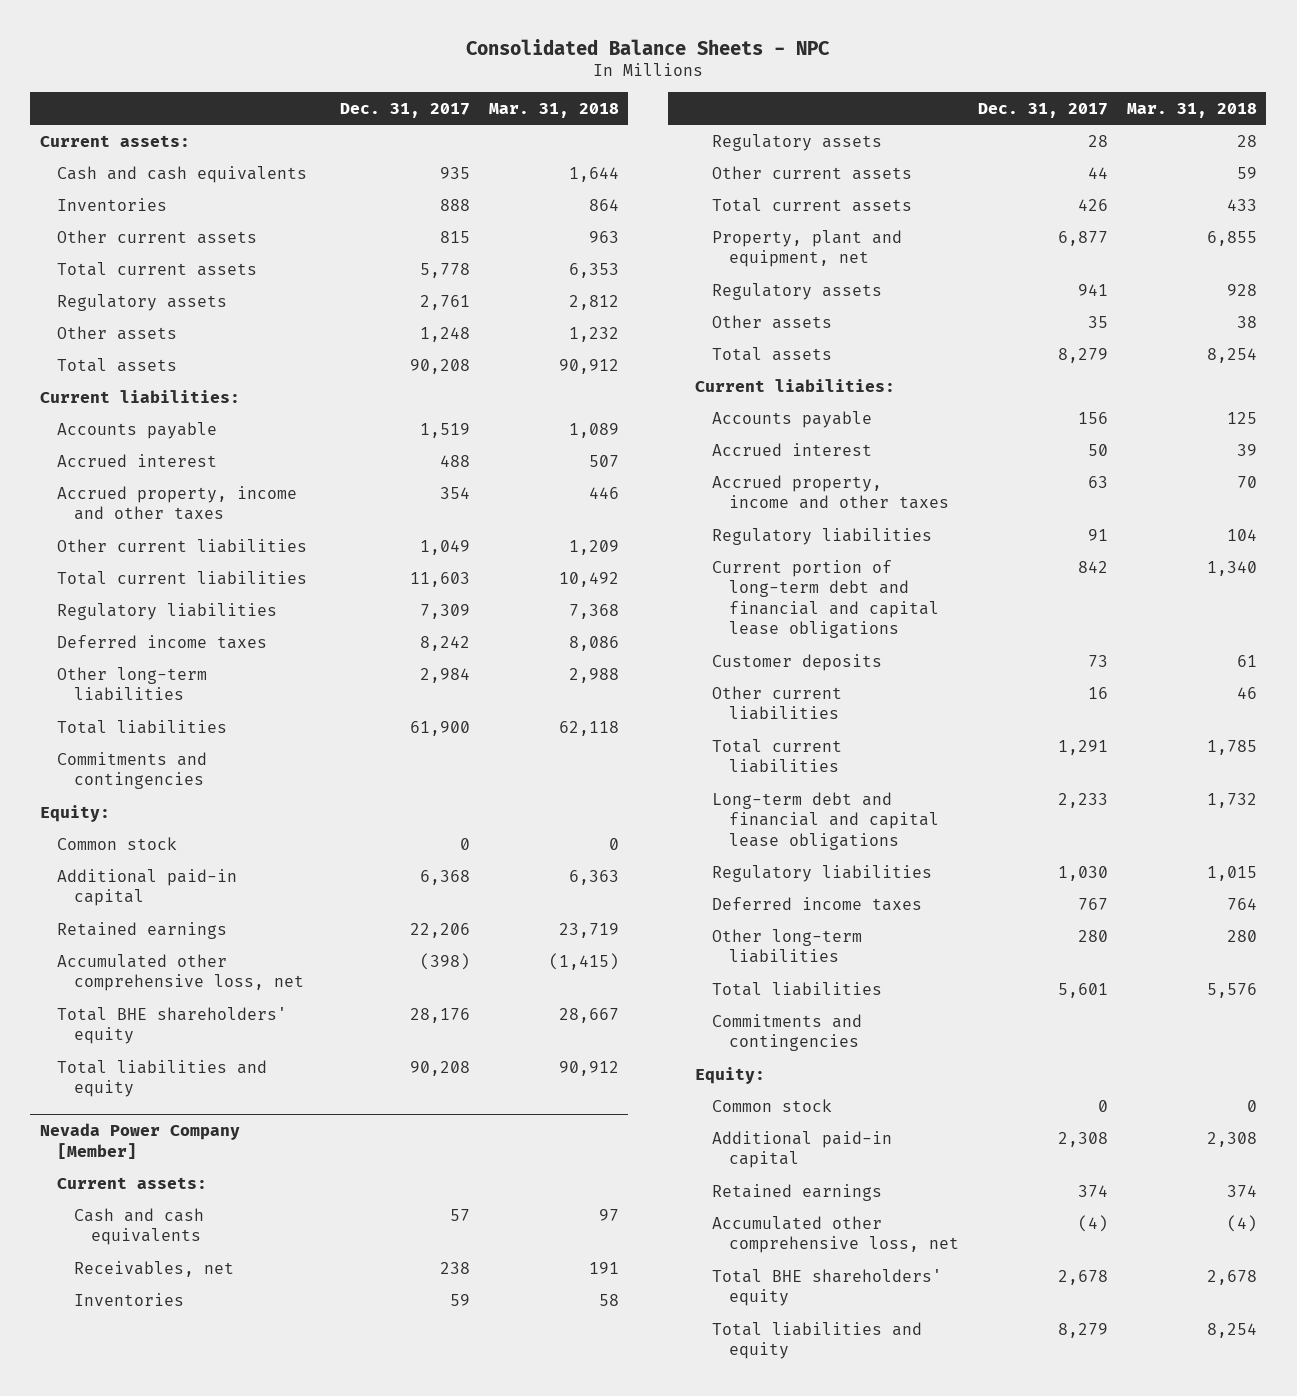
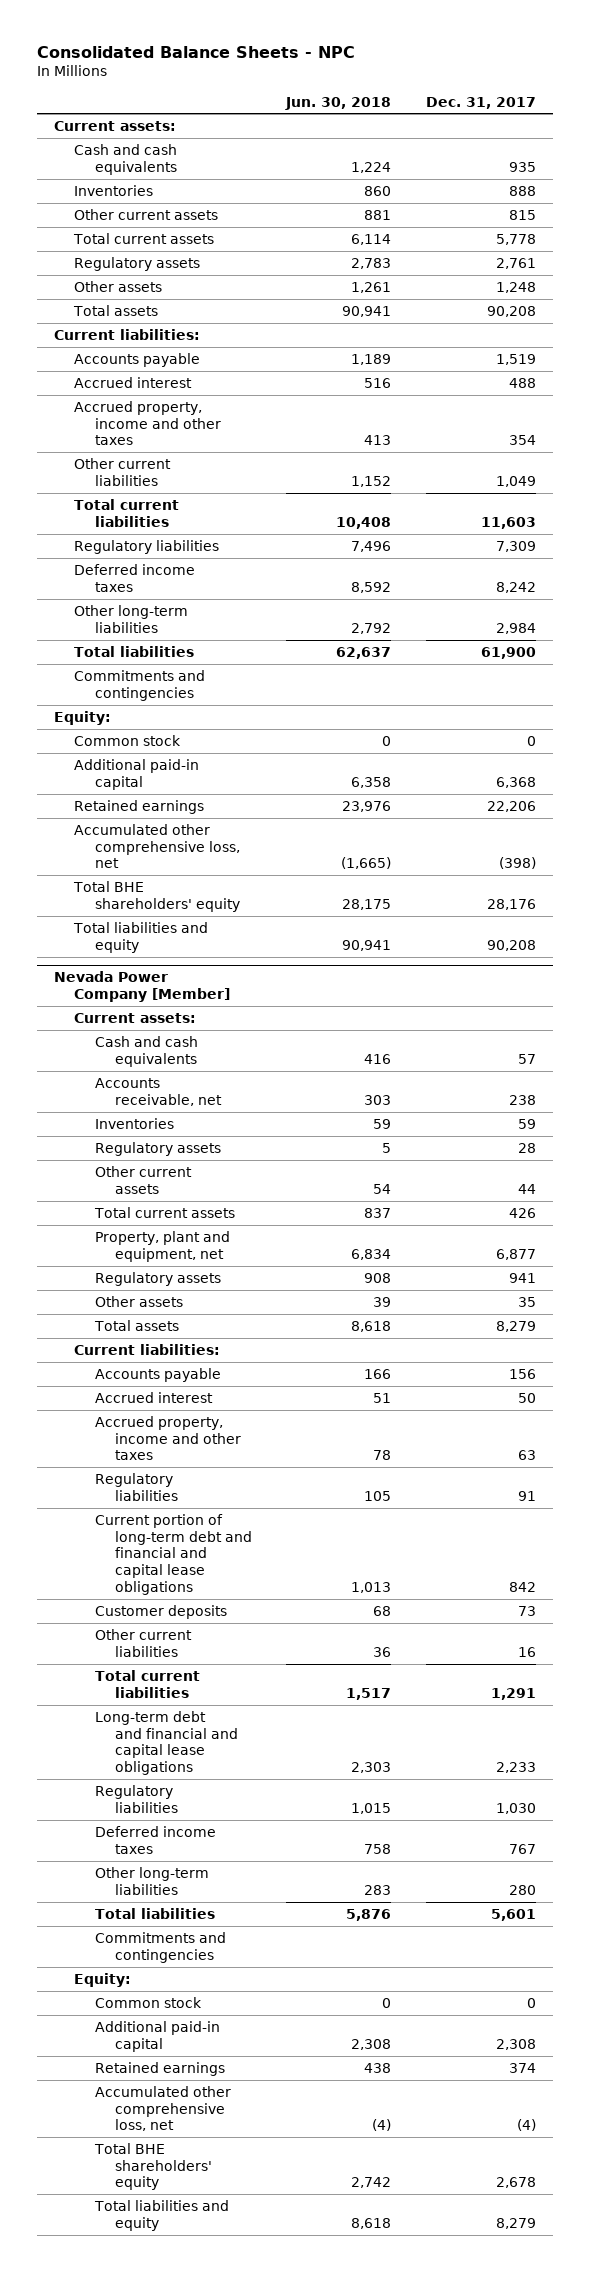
- | Dec. 31, 2017 | Mar. 31, 2018
+ | Jun. 30, 2018 | Dec. 31, 2017
@ Nevada Power Company [Member]
- Receivables, net | 238 | 191
+ Accounts receivable, net | 303 | 238

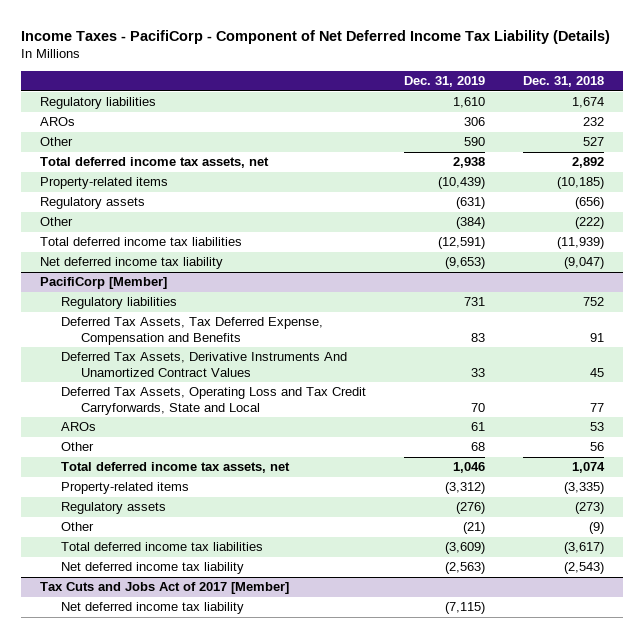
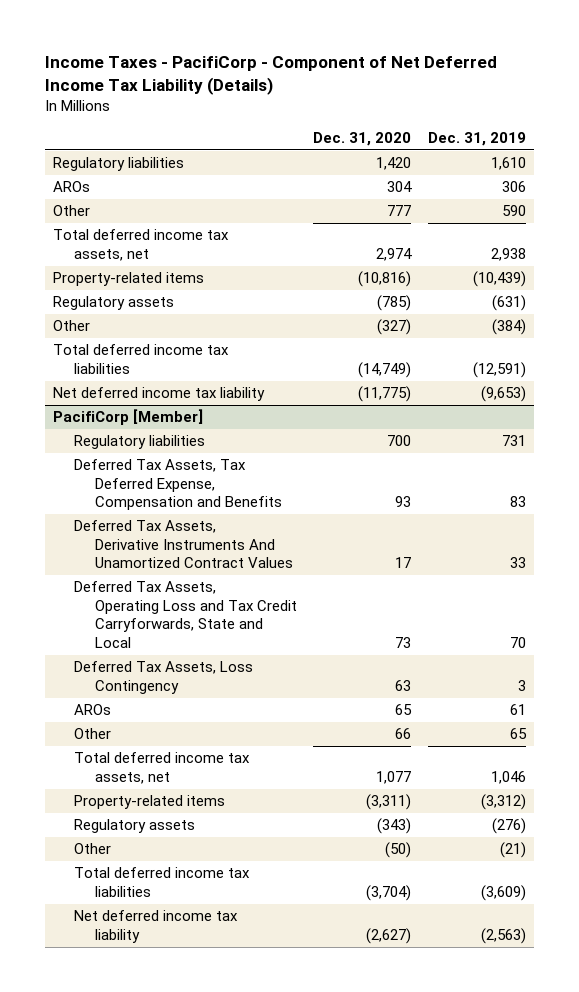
- | Dec. 31, 2019 | Dec. 31, 2018
+ | Dec. 31, 2020 | Dec. 31, 2019
@ PacifiCorp [Member]
+ Deferred Tax Assets, Loss Contingency | 63 | 3
- Other | 68 | 56
+ Other | 66 | 65
- Tax Cuts and Jobs Act of 2017 [Member]
- Net deferred income tax liability | (7,115) |

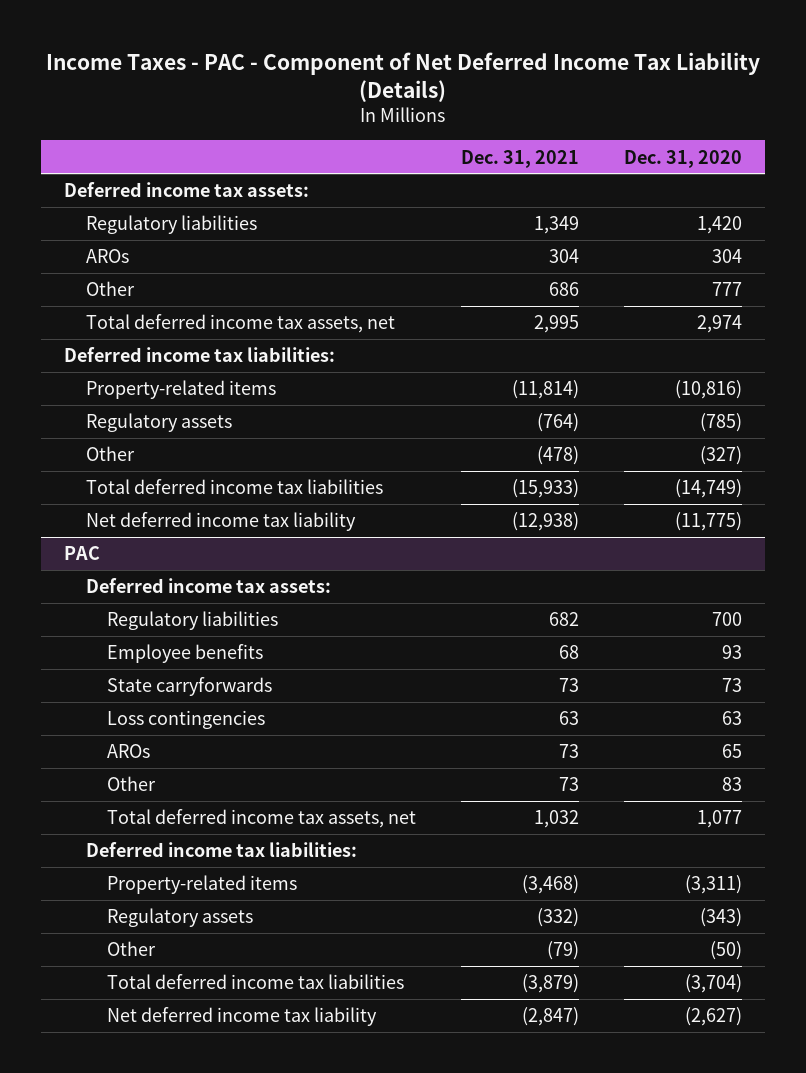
- Income Taxes - PacifiCorp - Component of Net Deferred Income Tax Liability (Details)
+ Income Taxes - PAC - Component of Net Deferred Income Tax Liability (Details)
- | Dec. 31, 2020 | Dec. 31, 2019
+ | Dec. 31, 2021 | Dec. 31, 2020
+ Deferred income tax assets:
+ Deferred income tax liabilities:
- PacifiCorp [Member]
+ PAC
+ Deferred income tax assets:
- Deferred Tax Assets, Tax Deferred Expense, Compensation and Benefits | 93 | 83
- Deferred Tax Assets, Derivative Instruments And Unamortized Contract Values | 17 | 33
- Deferred Tax Assets, Operating Loss and Tax Credit Carryforwards, State and Local | 73 | 70
- Deferred Tax Assets, Loss Contingency | 63 | 3
+ Employee benefits | 68 | 93
+ State carryforwards | 73 | 73
+ Loss contingencies | 63 | 63
- Other | 66 | 65
+ Other | 73 | 83
+ Deferred income tax liabilities:

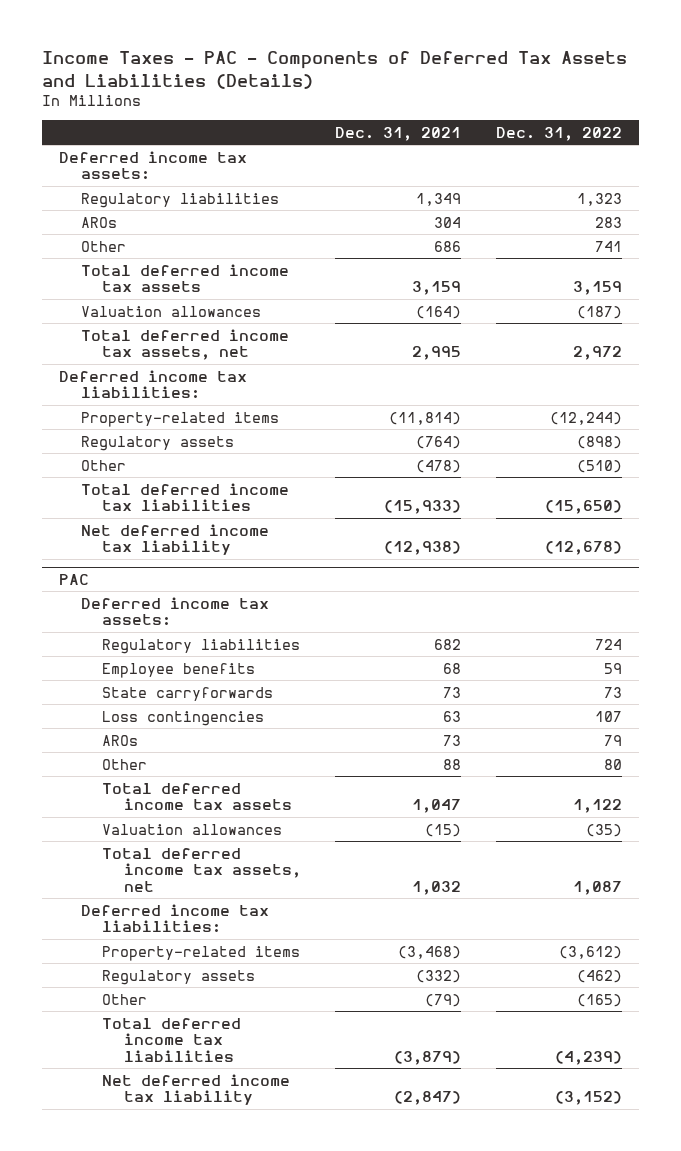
- Income Taxes - PAC - Component of Net Deferred Income Tax Liability (Details)
+ Income Taxes - PAC - Components of Deferred Tax Assets and Liabilities (Details)
- | Dec. 31, 2021 | Dec. 31, 2020
+ | Dec. 31, 2021 | Dec. 31, 2022
+ Total deferred income tax assets | 3,159 | 3,159
+ Valuation allowances | (164) | (187)
@ PAC
- Other | 73 | 83
+ Other | 88 | 80
+ Total deferred income tax assets | 1,047 | 1,122
+ Valuation allowances | (15) | (35)

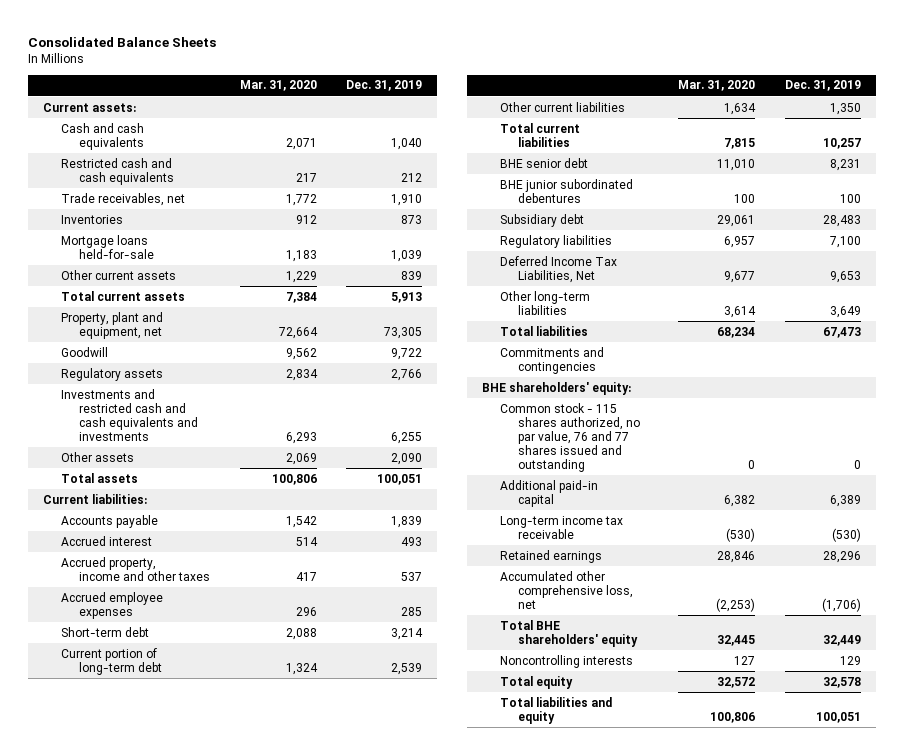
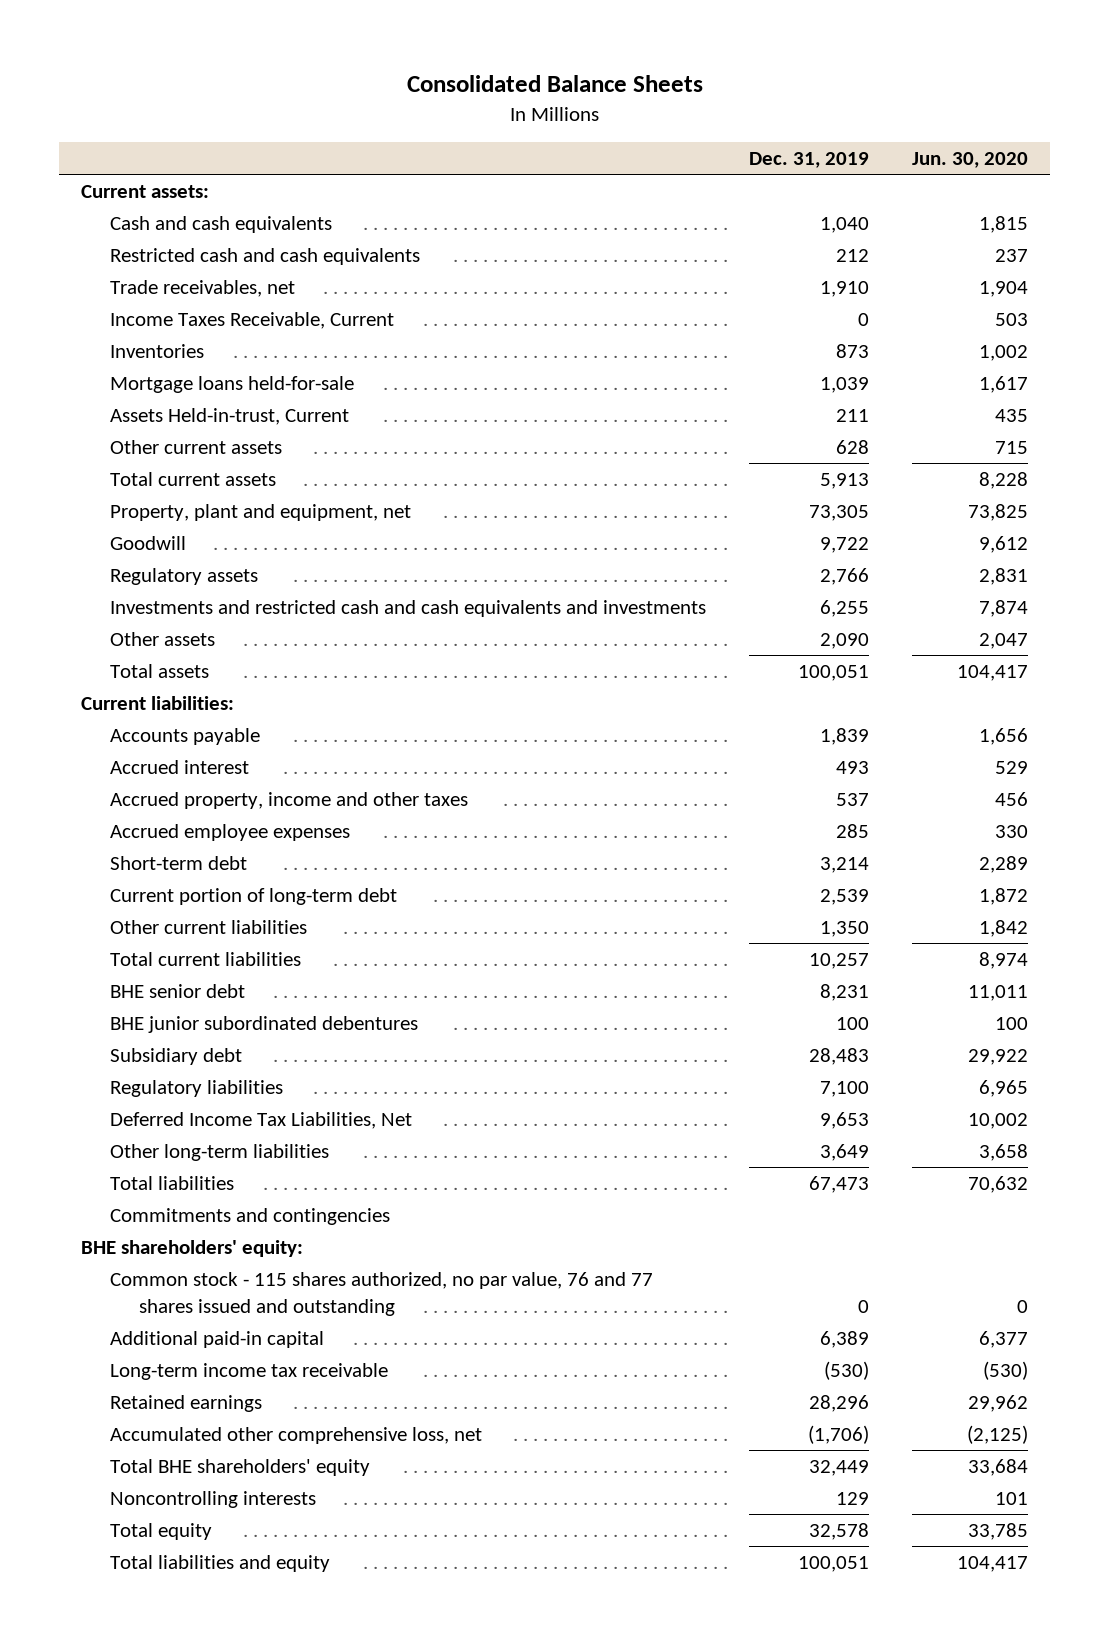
- | Mar. 31, 2020 | Dec. 31, 2019
+ | Dec. 31, 2019 | Jun. 30, 2020
+ Income Taxes Receivable, Current | 0 | 503
- Other current assets | 1,229 | 839
+ Assets Held-in-trust, Current | 211 | 435
+ Other current assets | 628 | 715

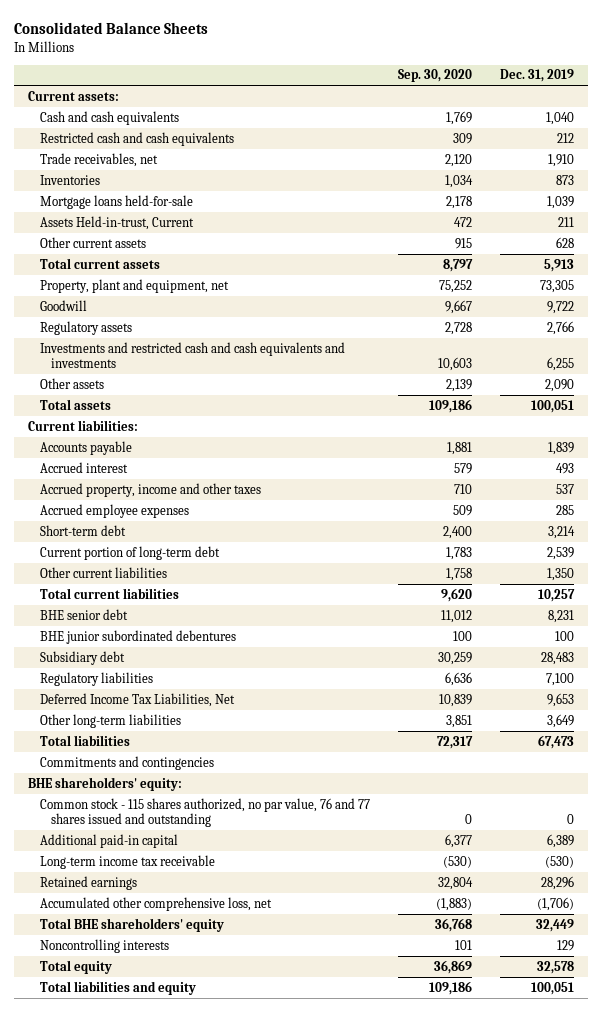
- | Dec. 31, 2019 | Jun. 30, 2020
+ | Sep. 30, 2020 | Dec. 31, 2019
- Income Taxes Receivable, Current | 0 | 503

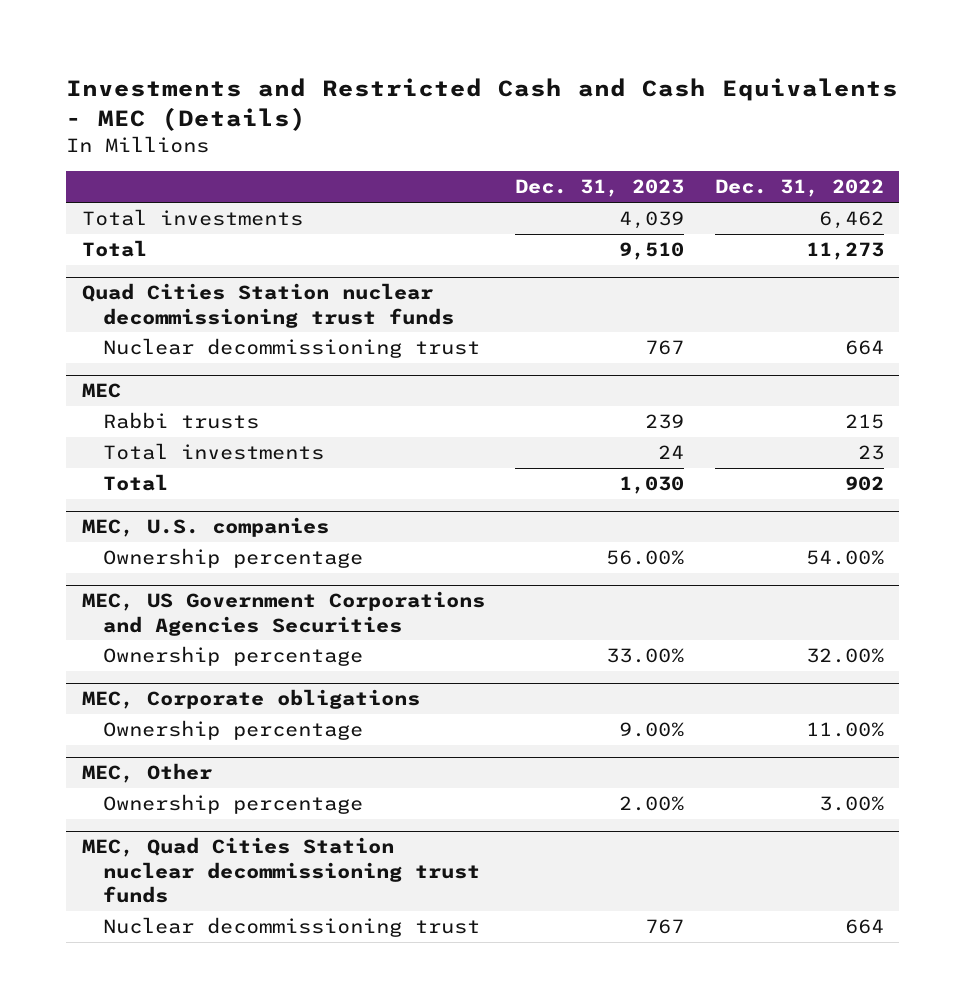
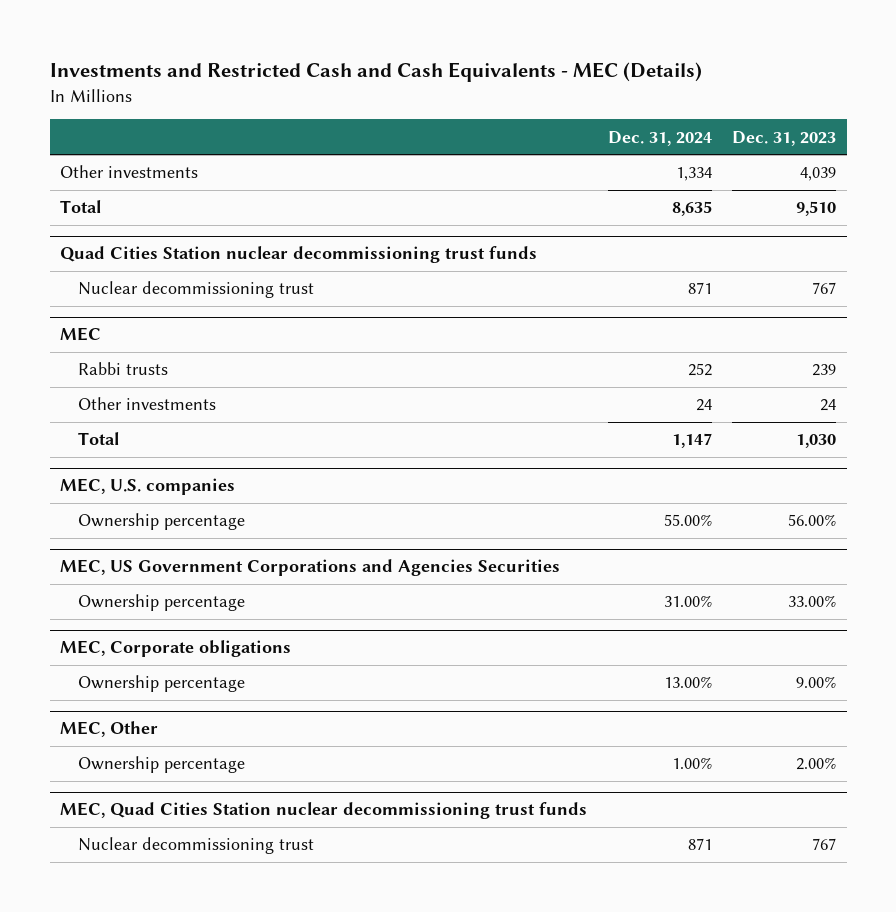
- | Dec. 31, 2023 | Dec. 31, 2022
+ | Dec. 31, 2024 | Dec. 31, 2023
- Total investments | 4,039 | 6,462
+ Other investments | 1,334 | 4,039
@ MEC
- Total investments | 24 | 23
+ Other investments | 24 | 24

